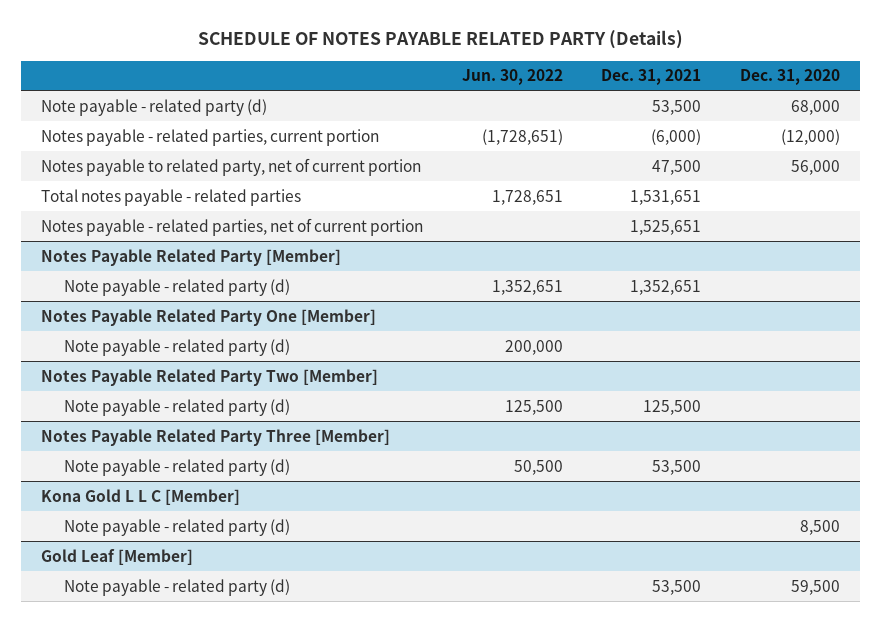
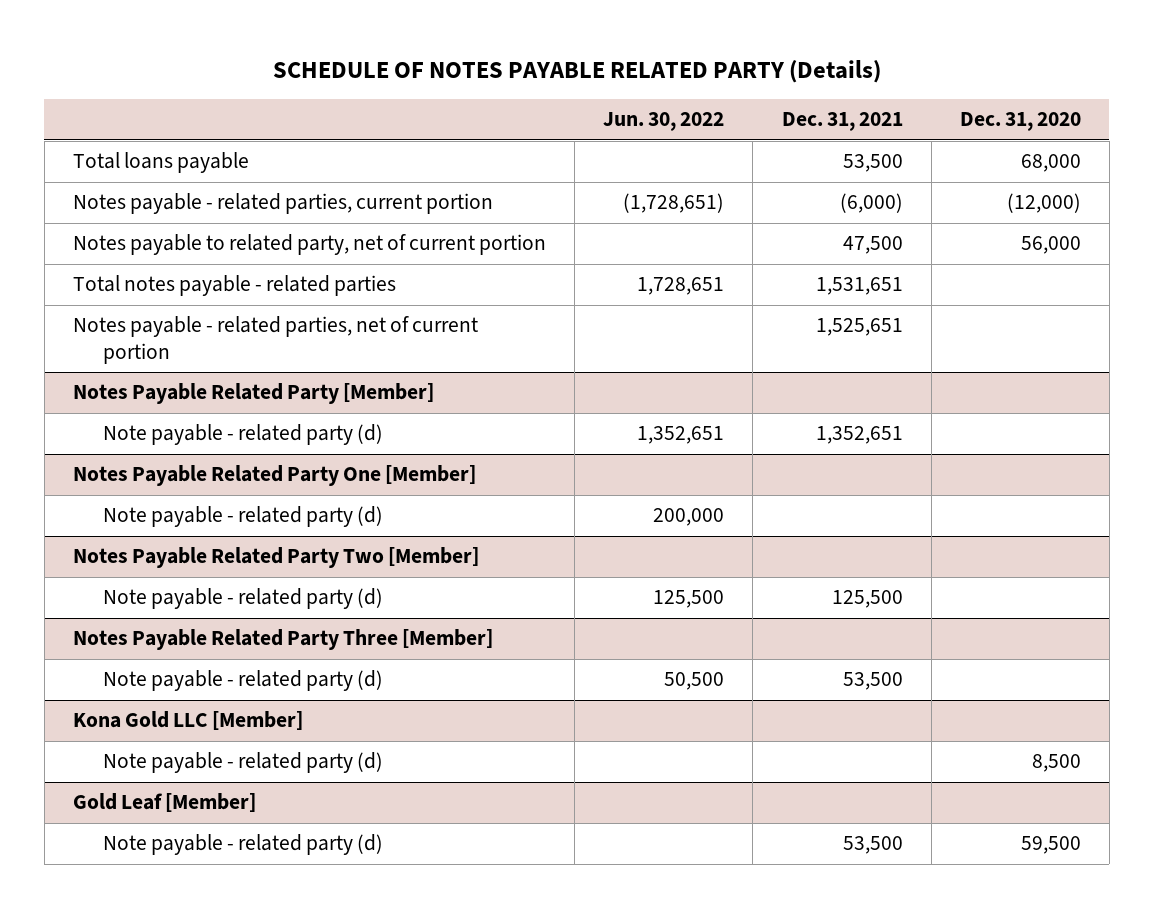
- Note payable - related party (d) | | 53,500 | 68,000
+ Total loans payable | | 53,500 | 68,000
- Kona Gold L L C [Member]
+ Kona Gold LLC [Member]

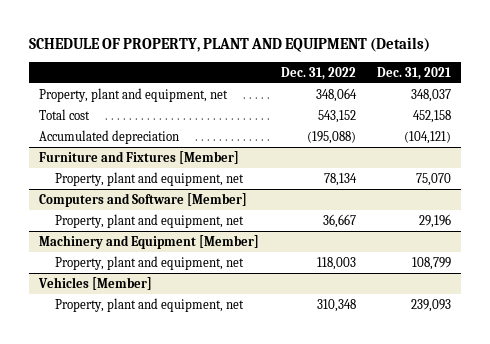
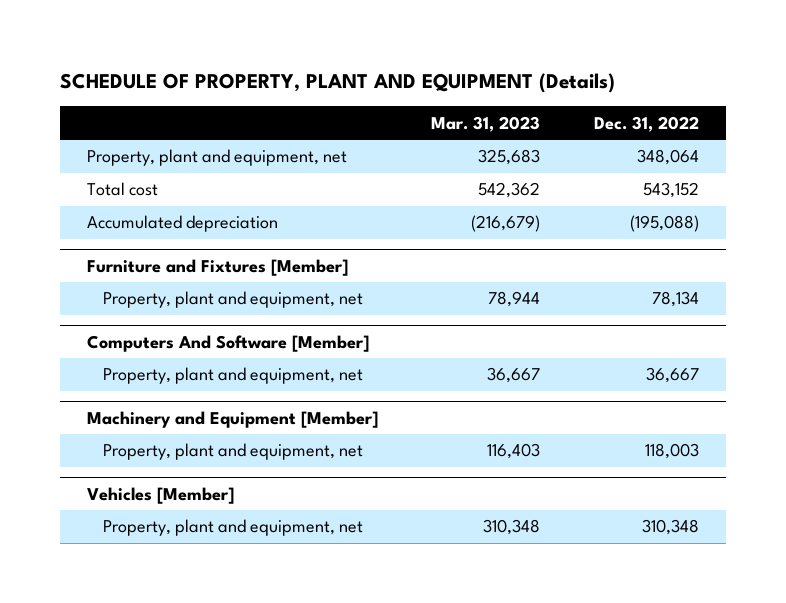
- | Dec. 31, 2022 | Dec. 31, 2021
+ | Mar. 31, 2023 | Dec. 31, 2022
- Computers and Software [Member]
+ Computers And Software [Member]

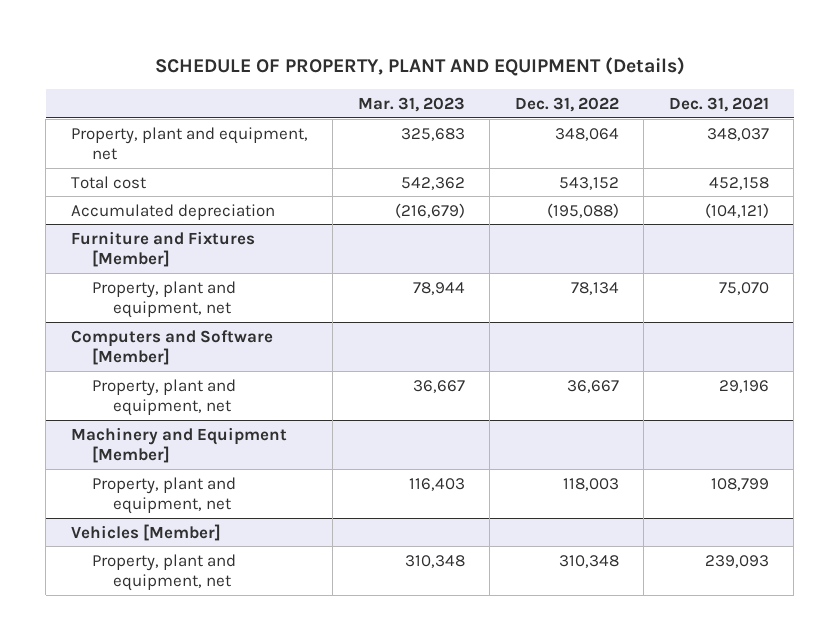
- | Mar. 31, 2023 | Dec. 31, 2022
+ | Mar. 31, 2023 | Dec. 31, 2022 | Dec. 31, 2021
- Computers And Software [Member]
+ Computers and Software [Member]

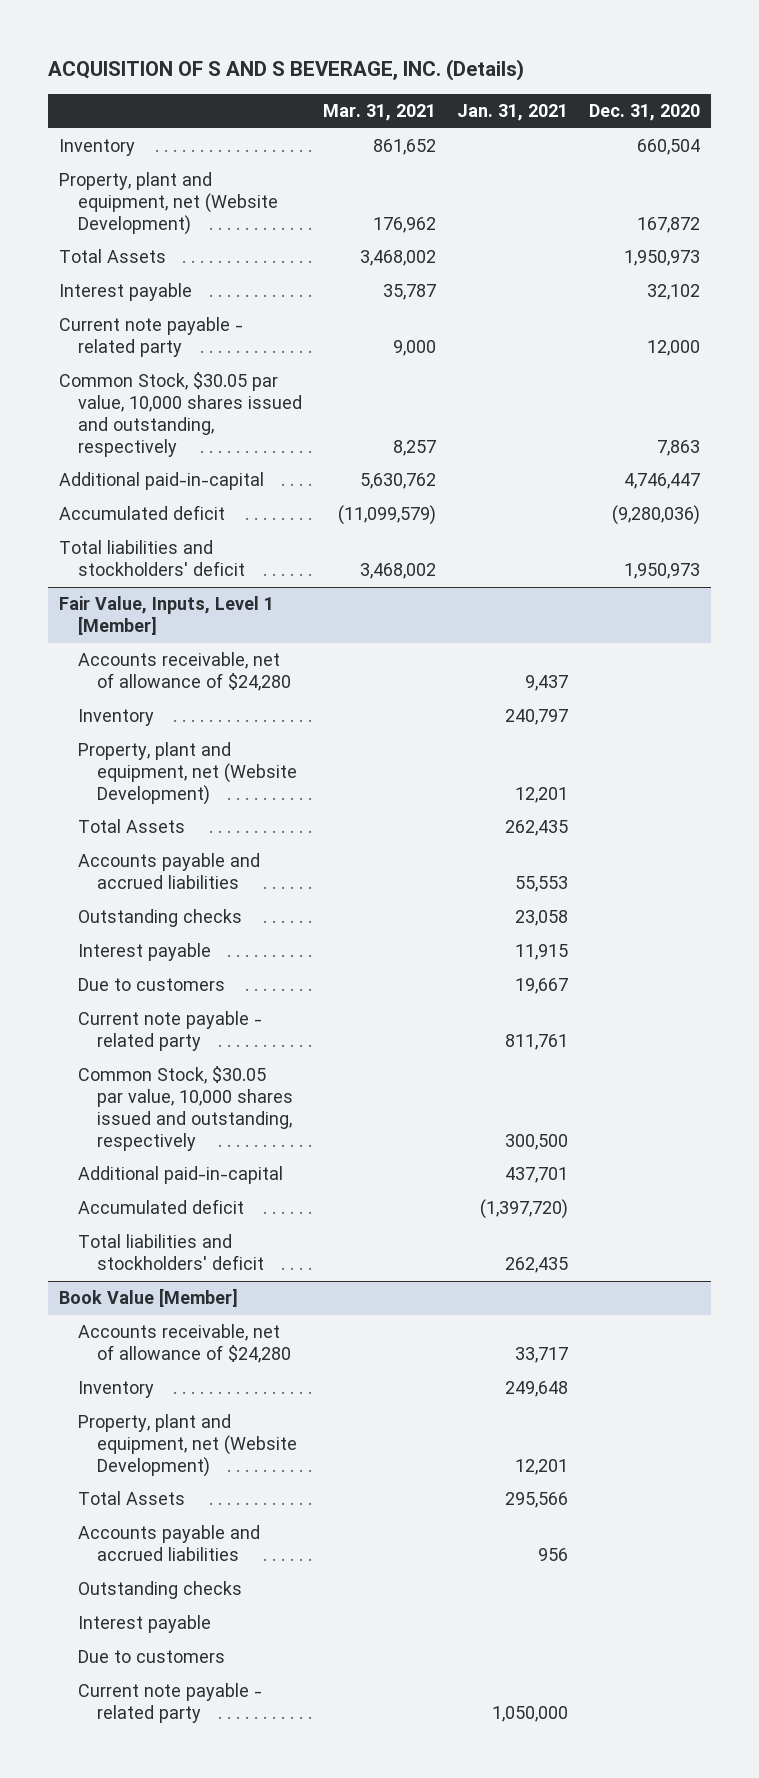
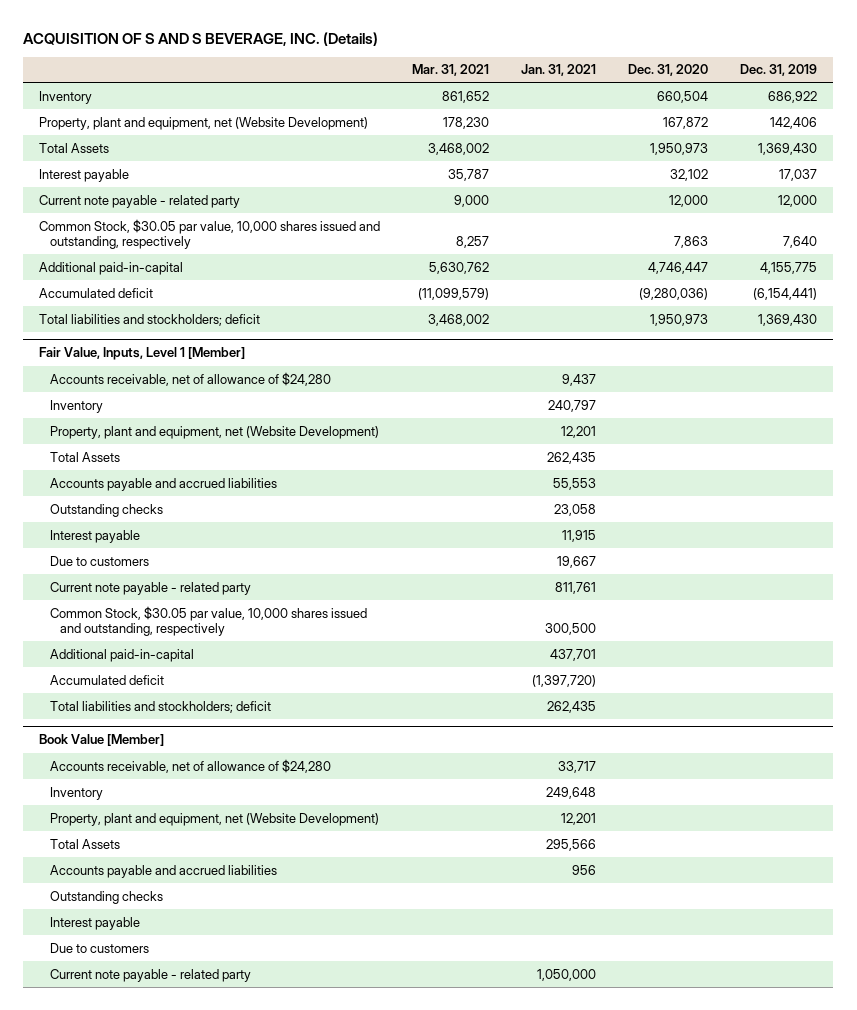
- | Mar. 31, 2021 | Jan. 31, 2021 | Dec. 31, 2020
+ | Mar. 31, 2021 | Jan. 31, 2021 | Dec. 31, 2020 | Dec. 31, 2019
- Property, plant and equipment, net (Website Development) | 176,962 | | 167,872
+ Property, plant and equipment, net (Website Development) | 178,230 | | 167,872 | 142,406
- Total liabilities and stockholders' deficit | 3,468,002 | | 1,950,973
+ Total liabilities and stockholders; deficit | 3,468,002 | | 1,950,973 | 1,369,430
@ Fair Value, Inputs, Level 1 [Member]
- Total liabilities and stockholders' deficit | | 262,435 |
+ Total liabilities and stockholders; deficit | | 262,435 | |

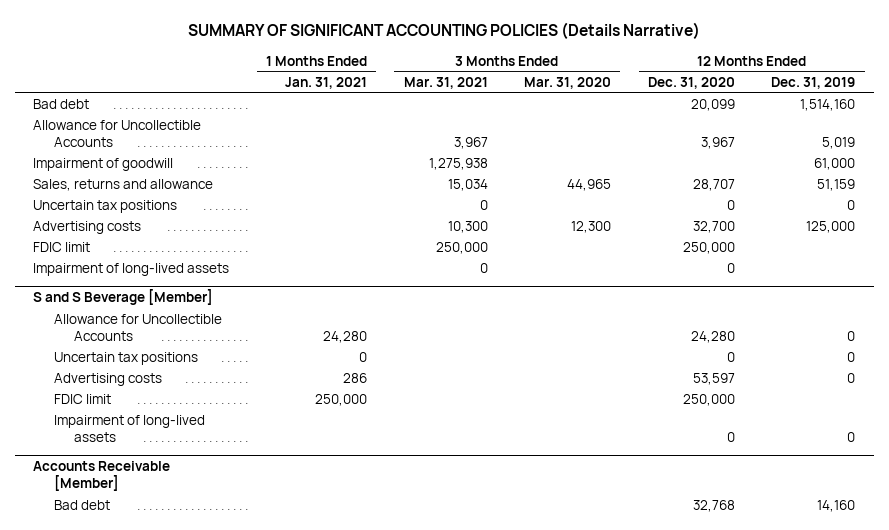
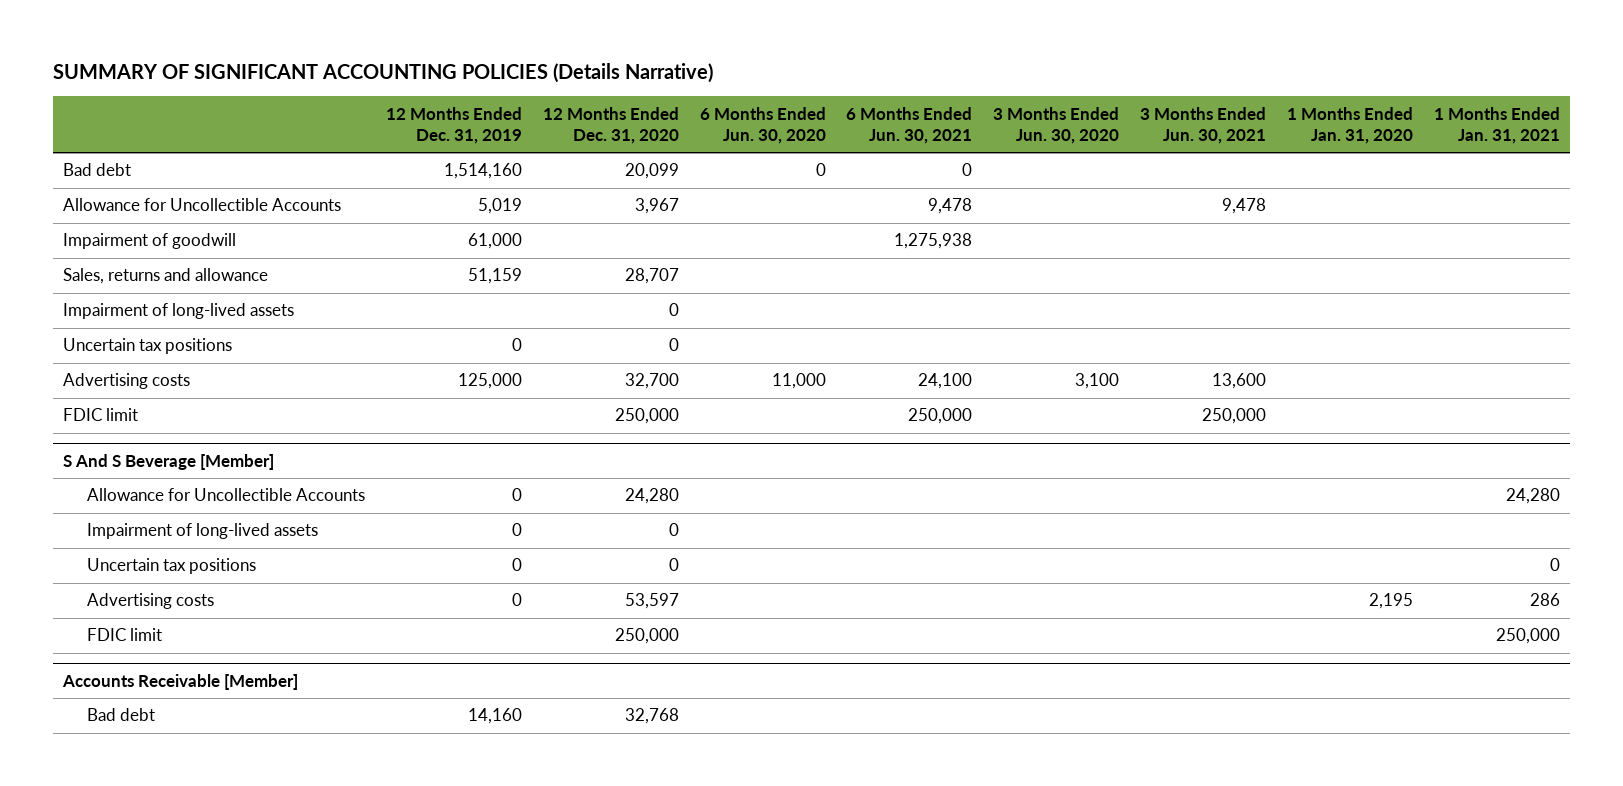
- | 1 Months Ended Jan. 31, 2021 | 3 Months Ended Mar. 31, 2021 | 3 Months Ended Mar. 31, 2020 | 12 Months Ended Dec. 31, 2020 | 12 Months Ended Dec. 31, 2019
+ | 12 Months Ended Dec. 31, 2019 | 12 Months Ended Dec. 31, 2020 | 6 Months Ended Jun. 30, 2020 | 6 Months Ended Jun. 30, 2021 | 3 Months Ended Jun. 30, 2020 | 3 Months Ended Jun. 30, 2021 | 1 Months Ended Jan. 31, 2020 | 1 Months Ended Jan. 31, 2021
moved up: Impairment of long-lived assets | | 0 | | | | | |
- S and S Beverage [Member]
+ S And S Beverage [Member]
+ Impairment of long-lived assets | 0 | 0 | | | | | |
- Impairment of long-lived assets | | | | 0 | 0

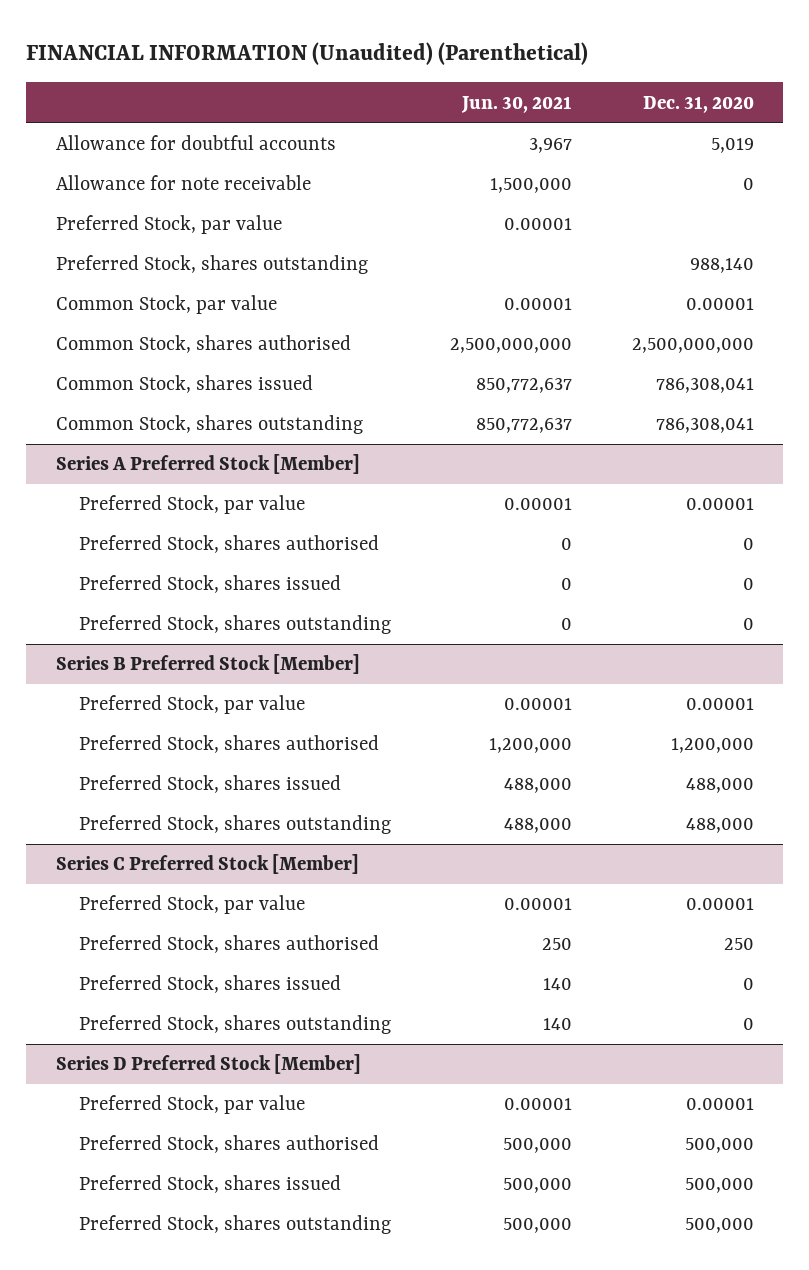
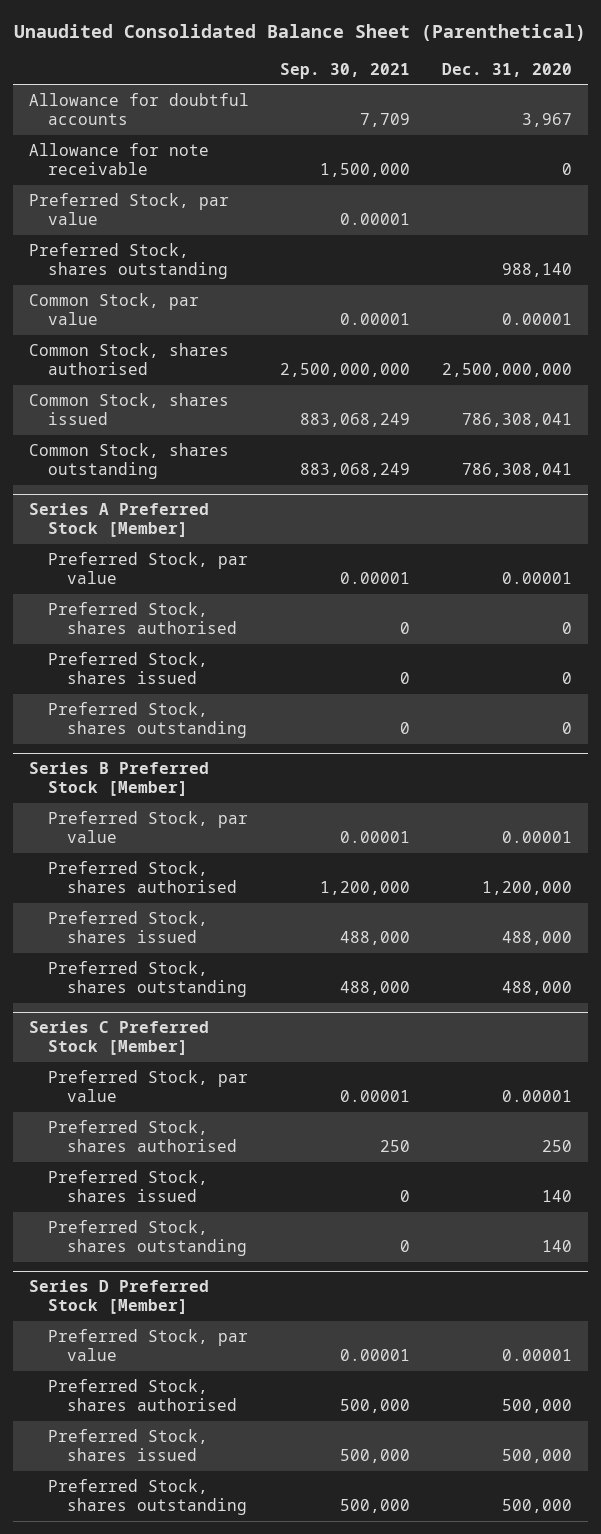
- FINANCIAL INFORMATION (Unaudited) (Parenthetical)
+ Unaudited Consolidated Balance Sheet (Parenthetical)
- | Jun. 30, 2021 | Dec. 31, 2020
+ | Sep. 30, 2021 | Dec. 31, 2020
- Allowance for doubtful accounts | 3,967 | 5,019
+ Allowance for doubtful accounts | 7,709 | 3,967
@ Series C Preferred Stock [Member]
- Preferred Stock, shares issued | 140 | 0
- Preferred Stock, shares outstanding | 140 | 0
+ Preferred Stock, shares issued | 0 | 140
+ Preferred Stock, shares outstanding | 0 | 140

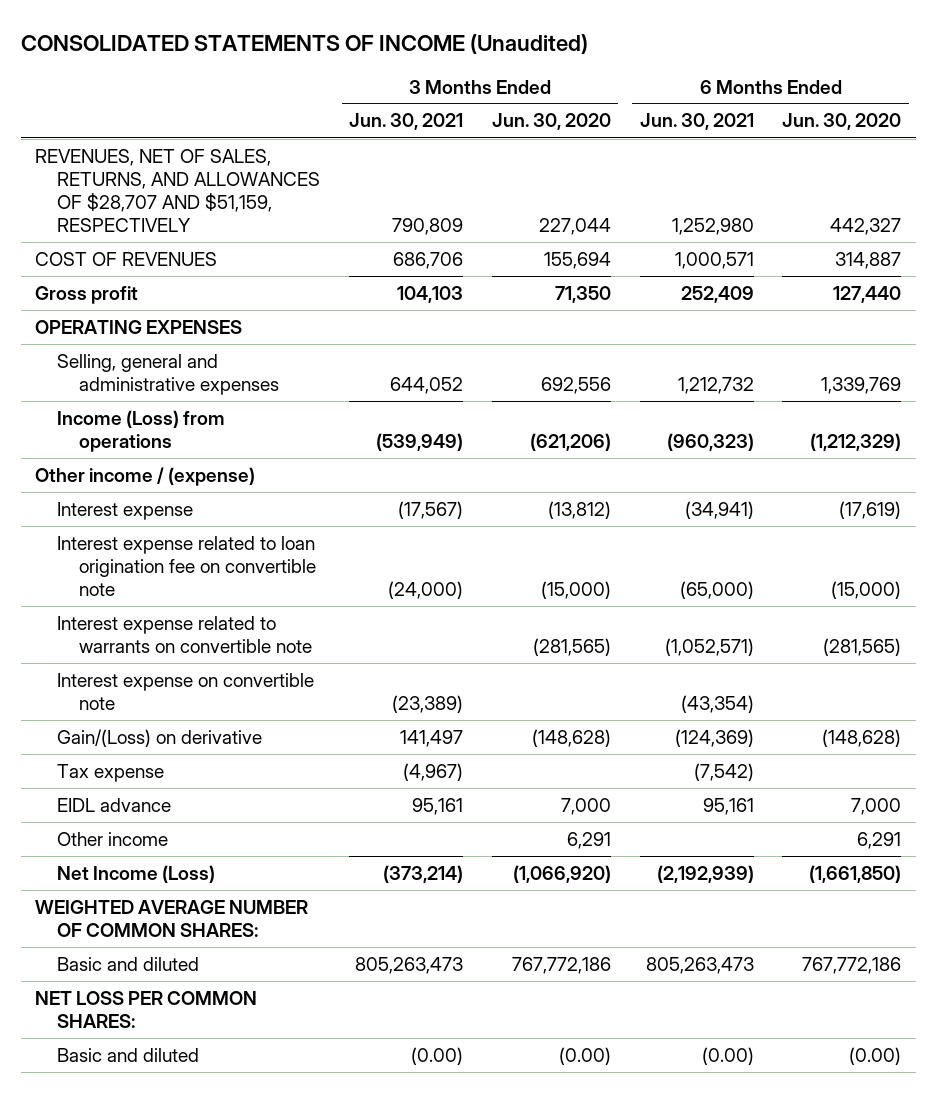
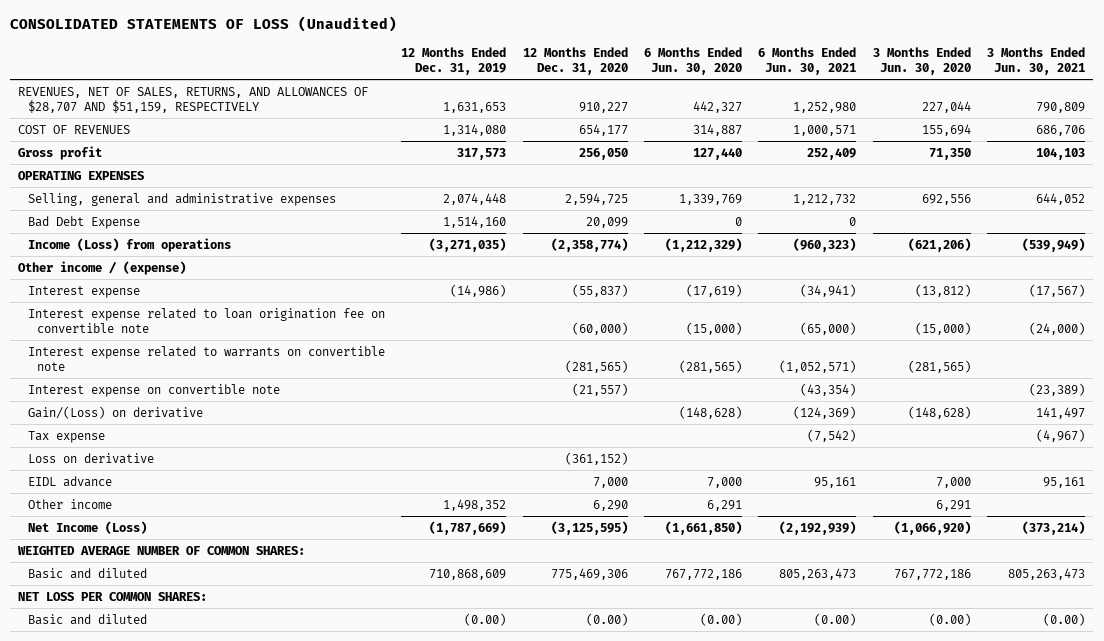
- CONSOLIDATED STATEMENTS OF INCOME (Unaudited)
+ CONSOLIDATED STATEMENTS OF LOSS (Unaudited)
- | 3 Months Ended Jun. 30, 2021 | 3 Months Ended Jun. 30, 2020 | 6 Months Ended Jun. 30, 2021 | 6 Months Ended Jun. 30, 2020
+ | 12 Months Ended Dec. 31, 2019 | 12 Months Ended Dec. 31, 2020 | 6 Months Ended Jun. 30, 2020 | 6 Months Ended Jun. 30, 2021 | 3 Months Ended Jun. 30, 2020 | 3 Months Ended Jun. 30, 2021
+ Bad Debt Expense | 1,514,160 | 20,099 | 0 | 0 | |
+ Loss on derivative | | (361,152) | | | |

